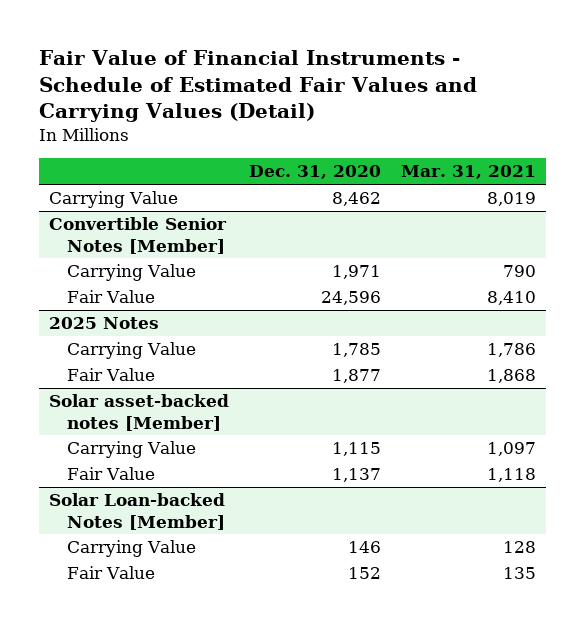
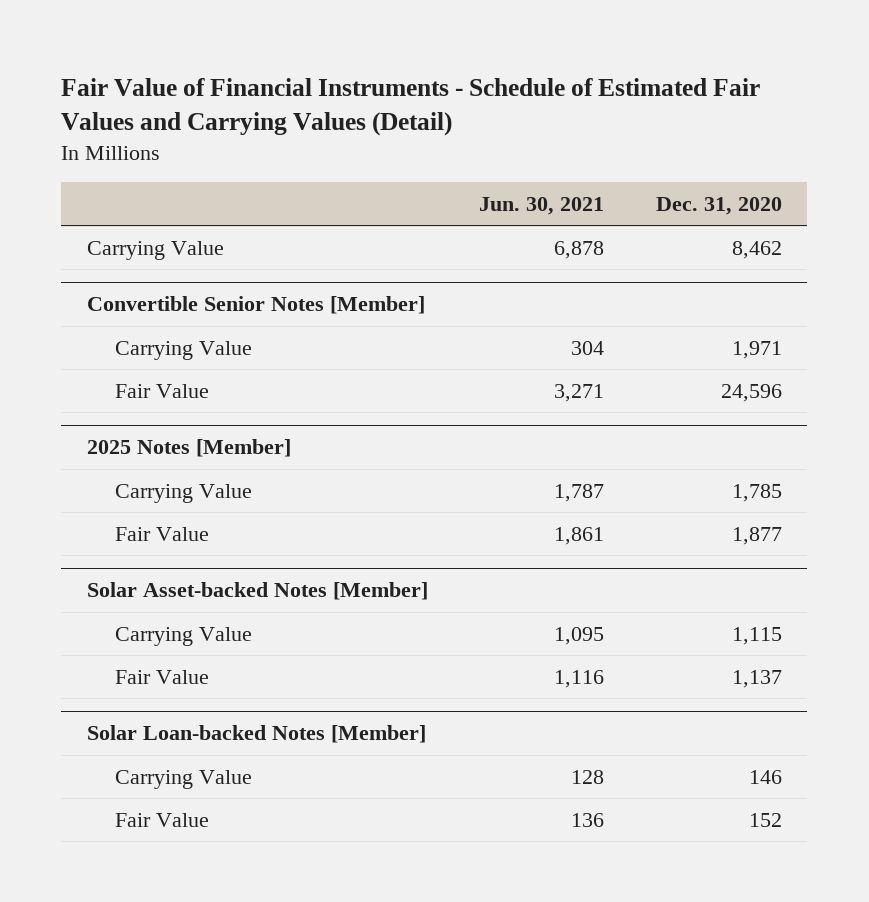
- | Dec. 31, 2020 | Mar. 31, 2021
+ | Jun. 30, 2021 | Dec. 31, 2020
- 2025 Notes
+ 2025 Notes [Member]
- Solar asset-backed notes [Member]
+ Solar Asset-backed Notes [Member]

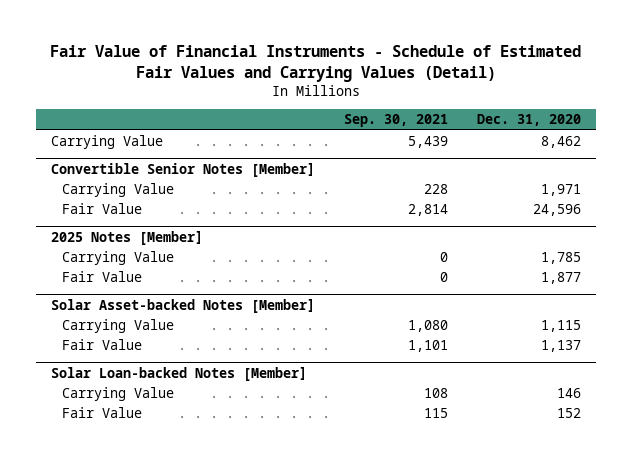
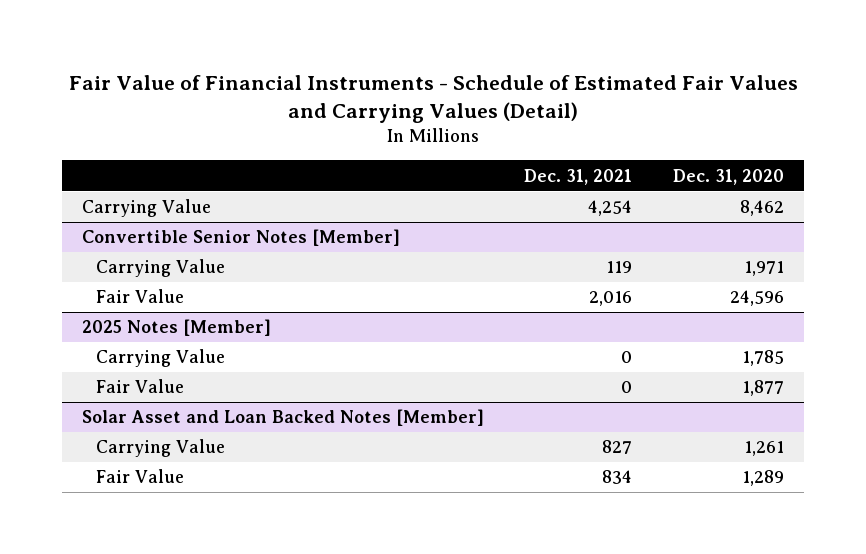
- | Sep. 30, 2021 | Dec. 31, 2020
+ | Dec. 31, 2021 | Dec. 31, 2020
- Solar Asset-backed Notes [Member]
- Carrying Value | 1,080 | 1,115
- Fair Value | 1,101 | 1,137
- Solar Loan-backed Notes [Member]
- Carrying Value | 108 | 146
- Fair Value | 115 | 152
+ Solar Asset and Loan Backed Notes [Member]
+ Carrying Value | 827 | 1,261
+ Fair Value | 834 | 1,289

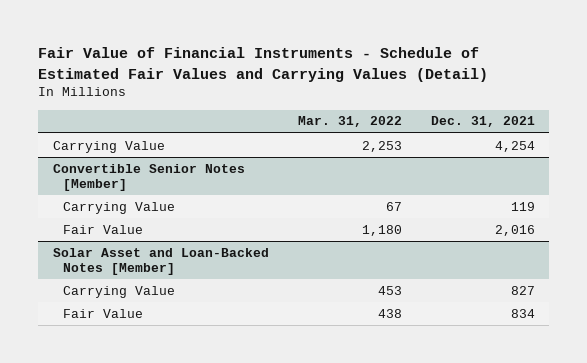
- | Dec. 31, 2021 | Dec. 31, 2020
+ | Mar. 31, 2022 | Dec. 31, 2021
- 2025 Notes [Member]
- Carrying Value | 0 | 1,785
- Fair Value | 0 | 1,877
- Solar Asset and Loan Backed Notes [Member]
+ Solar Asset and Loan-Backed Notes [Member]

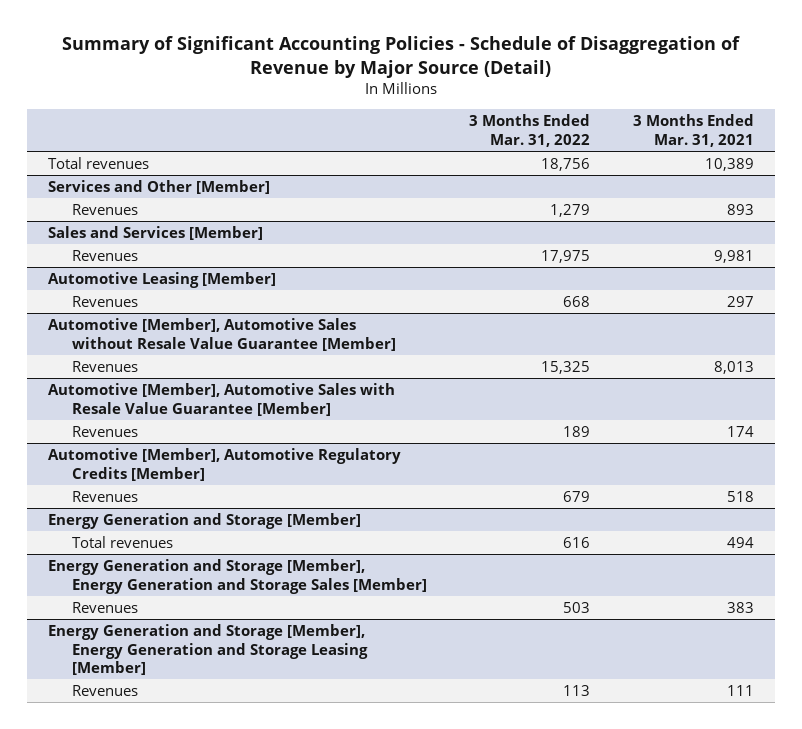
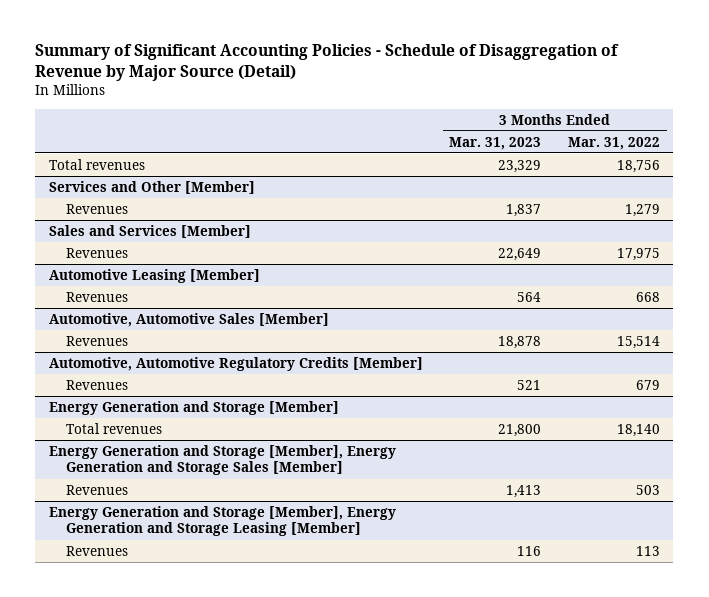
- | 3 Months Ended Mar. 31, 2022 | 3 Months Ended Mar. 31, 2021
+ | 3 Months Ended Mar. 31, 2023 | 3 Months Ended Mar. 31, 2022
- Automotive [Member], Automotive Sales without Resale Value Guarantee [Member]
- Revenues | 15,325 | 8,013
- Automotive [Member], Automotive Sales with Resale Value Guarantee [Member]
- Revenues | 189 | 174
- Automotive [Member], Automotive Regulatory Credits [Member]
+ Automotive, Automotive Sales [Member]
+ Revenues | 18,878 | 15,514
+ Automotive, Automotive Regulatory Credits [Member]
@ Energy Generation and Storage [Member]
- Total revenues | 616 | 494
+ Total revenues | 21,800 | 18,140

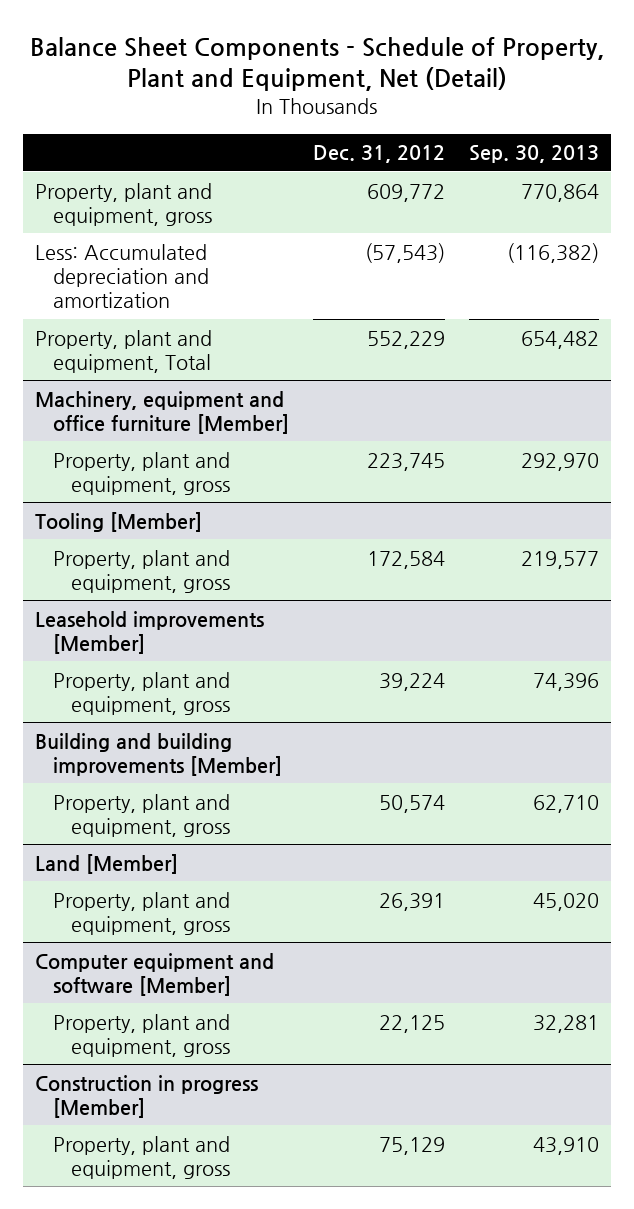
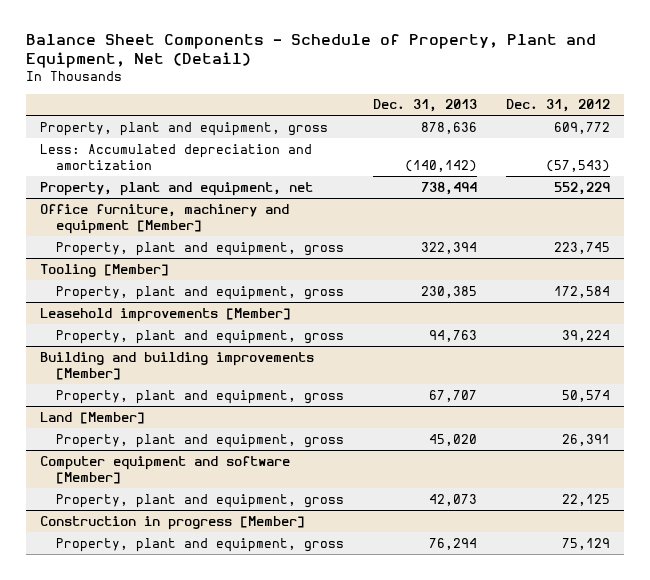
- | Dec. 31, 2012 | Sep. 30, 2013
+ | Dec. 31, 2013 | Dec. 31, 2012
- Property, plant and equipment, Total | 552,229 | 654,482
- Machinery, equipment and office furniture [Member]
+ Property, plant and equipment, net | 738,494 | 552,229
+ Office furniture, machinery and equipment [Member]

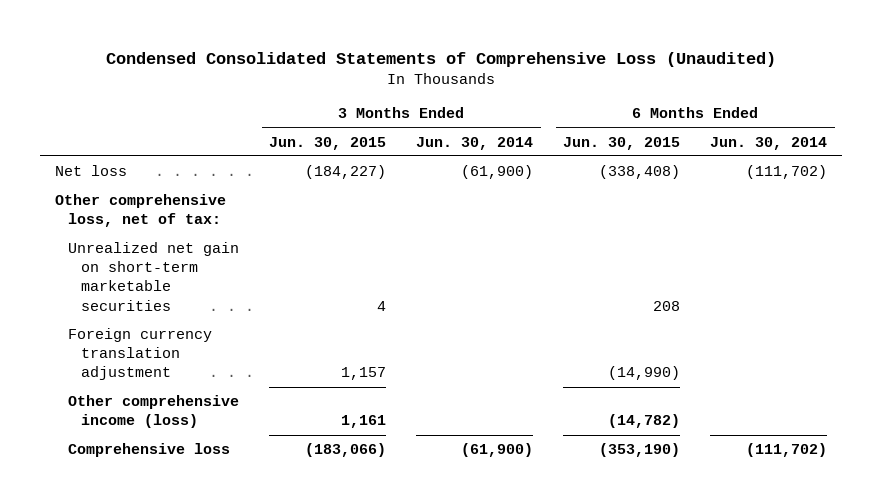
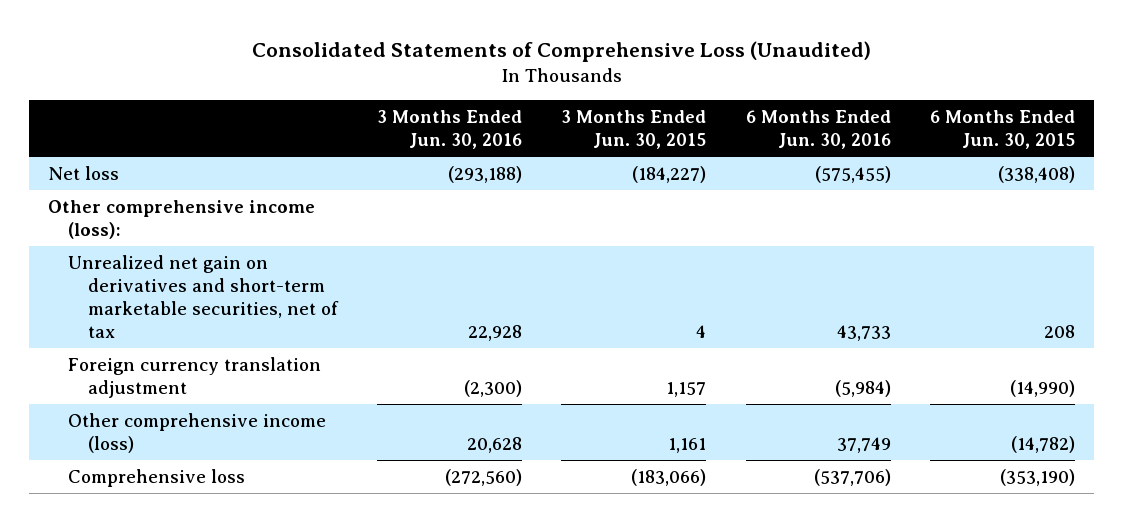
- Condensed Consolidated Statements of Comprehensive Loss (Unaudited)
+ Consolidated Statements of Comprehensive Loss (Unaudited)
- | 3 Months Ended Jun. 30, 2015 | 3 Months Ended Jun. 30, 2014 | 6 Months Ended Jun. 30, 2015 | 6 Months Ended Jun. 30, 2014
+ | 3 Months Ended Jun. 30, 2016 | 3 Months Ended Jun. 30, 2015 | 6 Months Ended Jun. 30, 2016 | 6 Months Ended Jun. 30, 2015
- Other comprehensive loss, net of tax:
- Unrealized net gain on short-term marketable securities | 4 | | 208 |
+ Other comprehensive income (loss):
+ Unrealized net gain on derivatives and short-term marketable securities, net of tax | 22,928 | 4 | 43,733 | 208

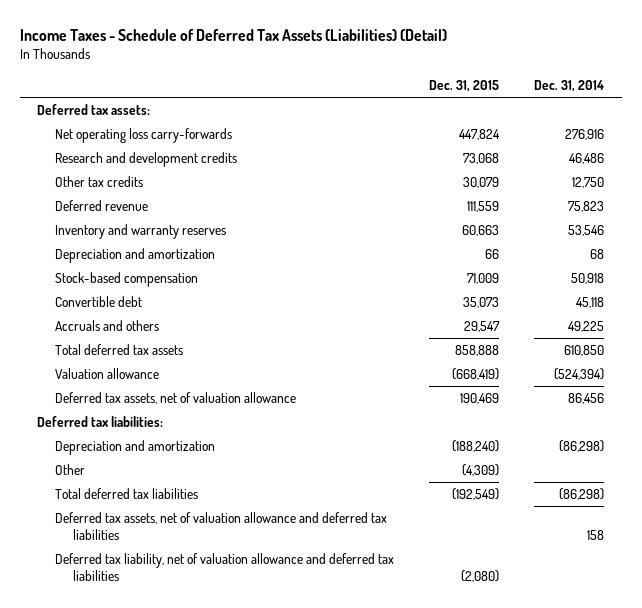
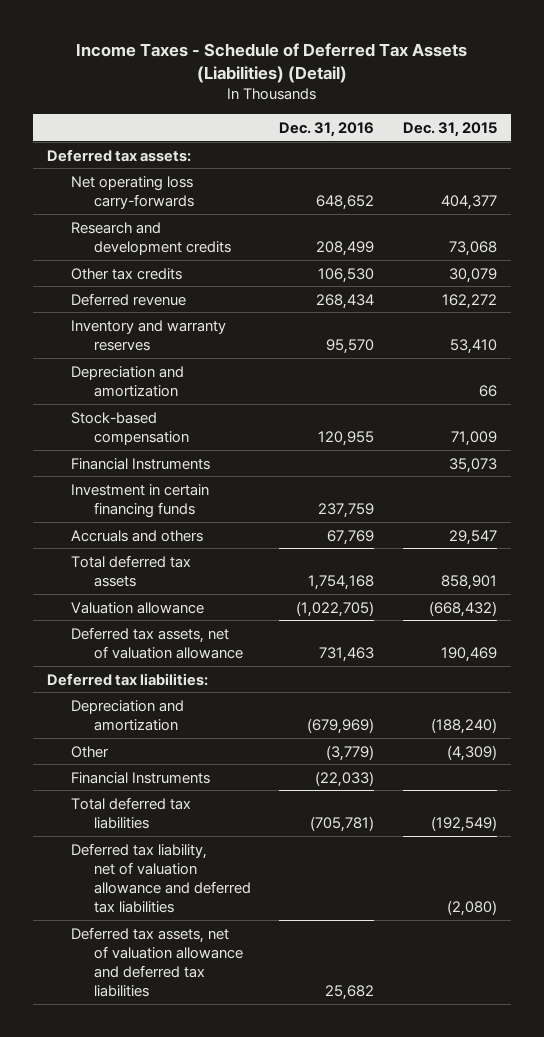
- | Dec. 31, 2015 | Dec. 31, 2014
+ | Dec. 31, 2016 | Dec. 31, 2015
- Net operating loss carry-forwards | 447,824 | 276,916
+ Net operating loss carry-forwards | 648,652 | 404,377
- Deferred revenue | 111,559 | 75,823
- Inventory and warranty reserves | 60,663 | 53,546
+ Deferred revenue | 268,434 | 162,272
+ Inventory and warranty reserves | 95,570 | 53,410
- Convertible debt | 35,073 | 45,118
+ Financial Instruments | | 35,073
+ Investment in certain financing funds | 237,759 |
- Total deferred tax assets | 858,888 | 610,850
- Valuation allowance | (668,419) | (524,394)
+ Total deferred tax assets | 1,754,168 | 858,901
+ Valuation allowance | (1,022,705) | (668,432)
+ Financial Instruments | (22,033) |
moved down: Deferred tax assets, net of valuation allowance and deferred tax liabilities | 25,682 |

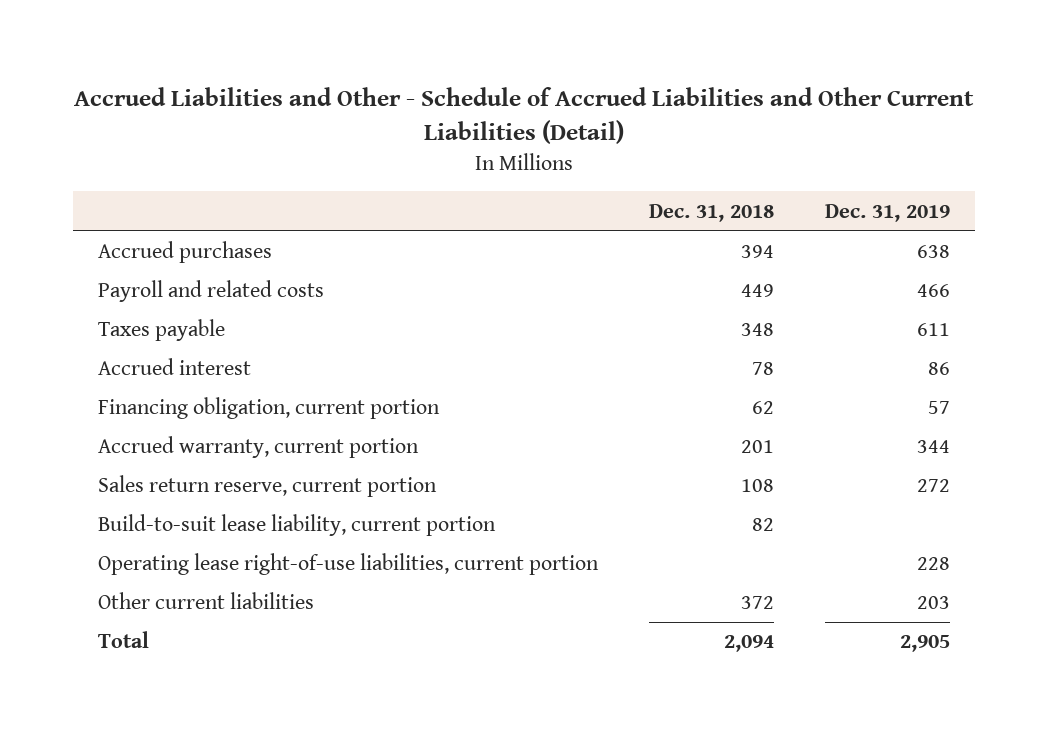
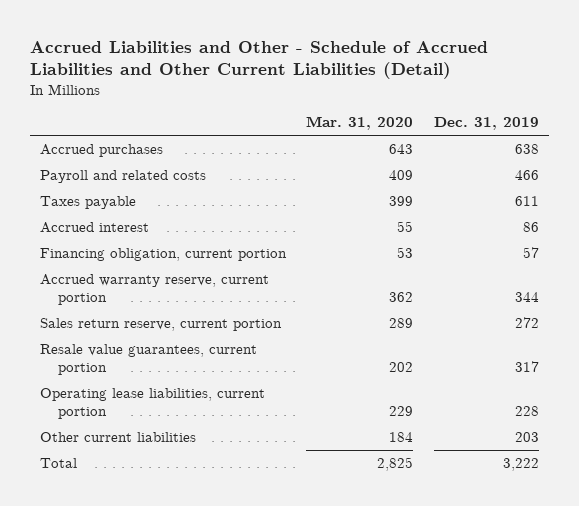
- | Dec. 31, 2018 | Dec. 31, 2019
+ | Mar. 31, 2020 | Dec. 31, 2019
- Accrued warranty, current portion | 201 | 344
+ Accrued warranty reserve, current portion | 362 | 344
- Build-to-suit lease liability, current portion | 82 |
- Operating lease right-of-use liabilities, current portion | | 228
+ Resale value guarantees, current portion | 202 | 317
+ Operating lease liabilities, current portion | 229 | 228
- Total | 2,094 | 2,905
+ Total | 2,825 | 3,222

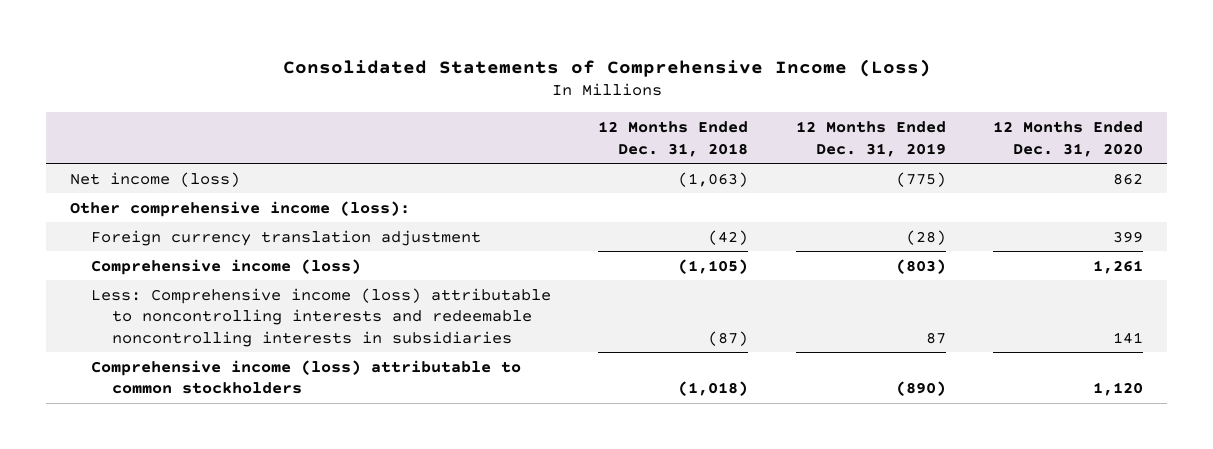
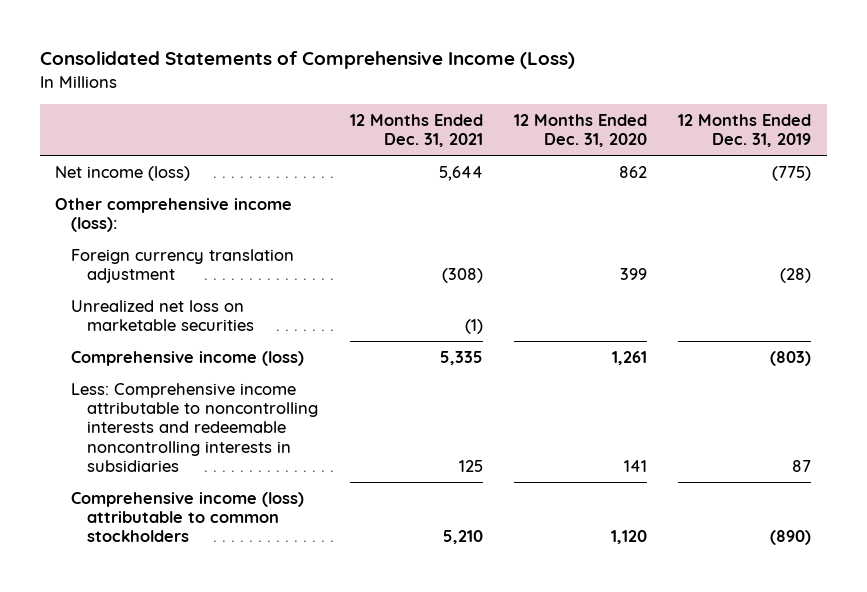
- | 12 Months Ended Dec. 31, 2018 | 12 Months Ended Dec. 31, 2019 | 12 Months Ended Dec. 31, 2020
+ | 12 Months Ended Dec. 31, 2021 | 12 Months Ended Dec. 31, 2020 | 12 Months Ended Dec. 31, 2019
+ Unrealized net loss on marketable securities | (1) | |
- Less: Comprehensive income (loss) attributable to noncontrolling interests and redeemable noncontrolling interests in subsidiaries | (87) | 87 | 141
+ Less: Comprehensive income attributable to noncontrolling interests and redeemable noncontrolling interests in subsidiaries | 125 | 141 | 87

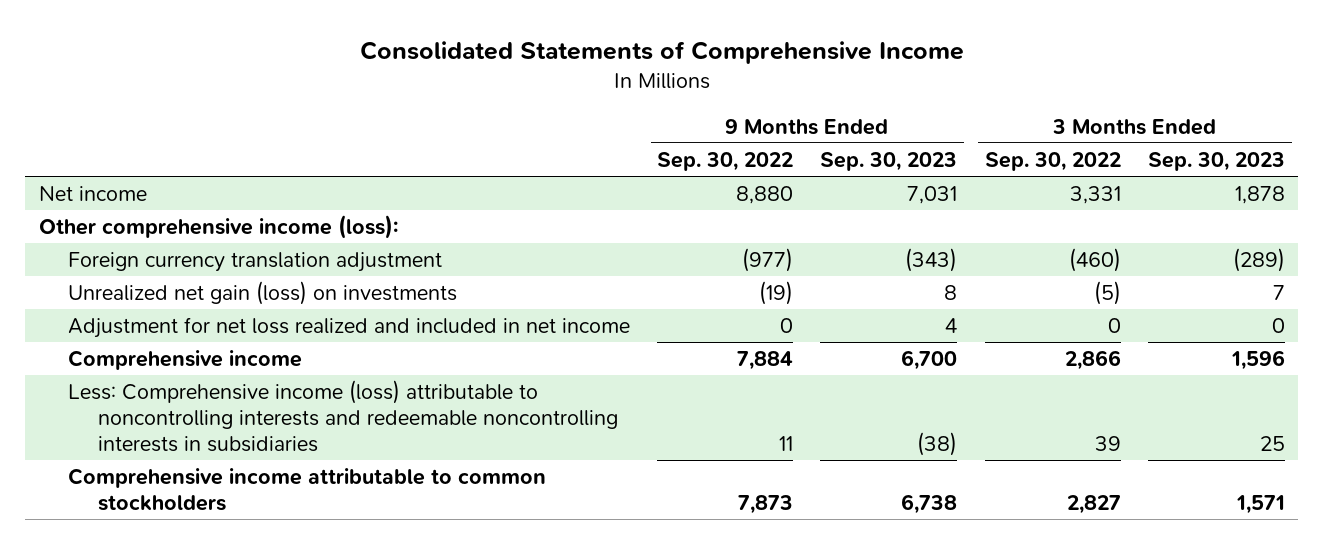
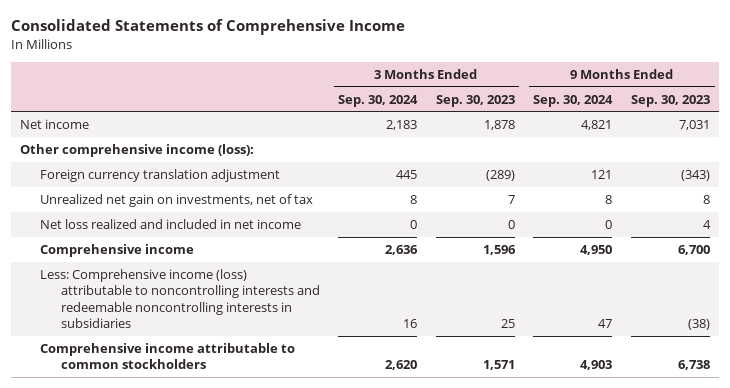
- | 9 Months Ended Sep. 30, 2022 | 9 Months Ended Sep. 30, 2023 | 3 Months Ended Sep. 30, 2022 | 3 Months Ended Sep. 30, 2023
+ | 3 Months Ended Sep. 30, 2024 | 3 Months Ended Sep. 30, 2023 | 9 Months Ended Sep. 30, 2024 | 9 Months Ended Sep. 30, 2023
- Unrealized net gain (loss) on investments | (19) | 8 | (5) | 7
- Adjustment for net loss realized and included in net income | 0 | 4 | 0 | 0
+ Unrealized net gain on investments, net of tax | 8 | 7 | 8 | 8
+ Net loss realized and included in net income | 0 | 0 | 0 | 4

